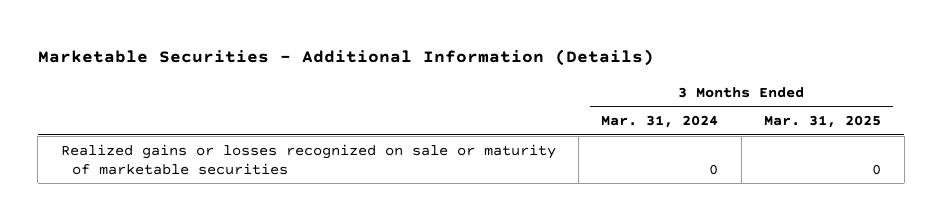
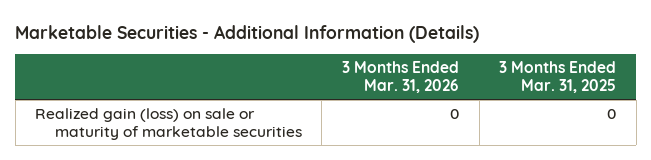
- | 3 Months Ended Mar. 31, 2024 | 3 Months Ended Mar. 31, 2025
+ | 3 Months Ended Mar. 31, 2026 | 3 Months Ended Mar. 31, 2025
- Realized gains or losses recognized on sale or maturity of marketable securities | 0 | 0
+ Realized gain (loss) on sale or maturity of marketable securities | 0 | 0

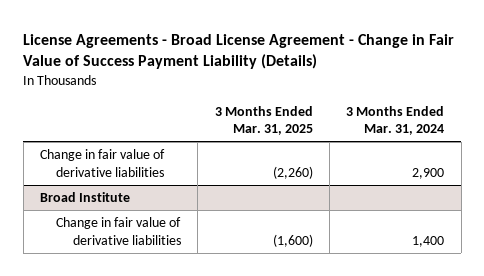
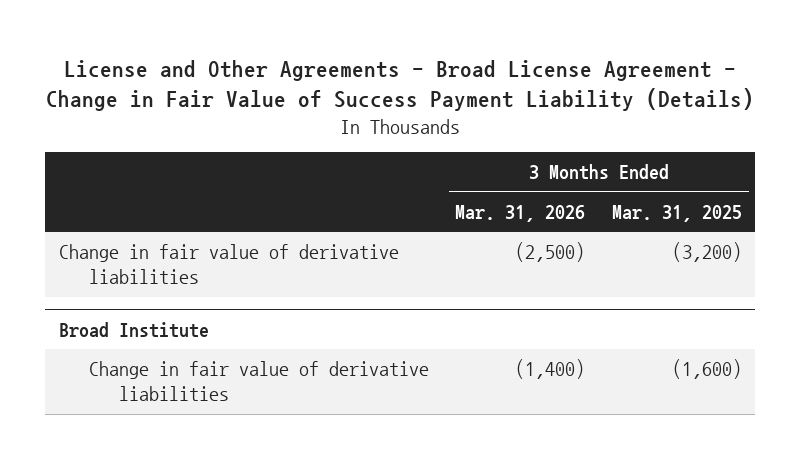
- License Agreements - Broad License Agreement - Change in Fair Value of Success Payment Liability (Details)
+ License and Other Agreements - Broad License Agreement - Change in Fair Value of Success Payment Liability (Details)
- | 3 Months Ended Mar. 31, 2025 | 3 Months Ended Mar. 31, 2024
+ | 3 Months Ended Mar. 31, 2026 | 3 Months Ended Mar. 31, 2025
- Change in fair value of derivative liabilities | (2,260) | 2,900
+ Change in fair value of derivative liabilities | (2,500) | (3,200)

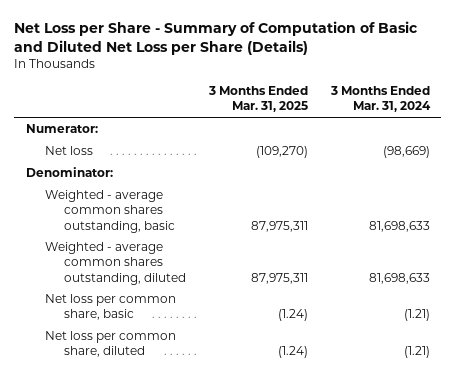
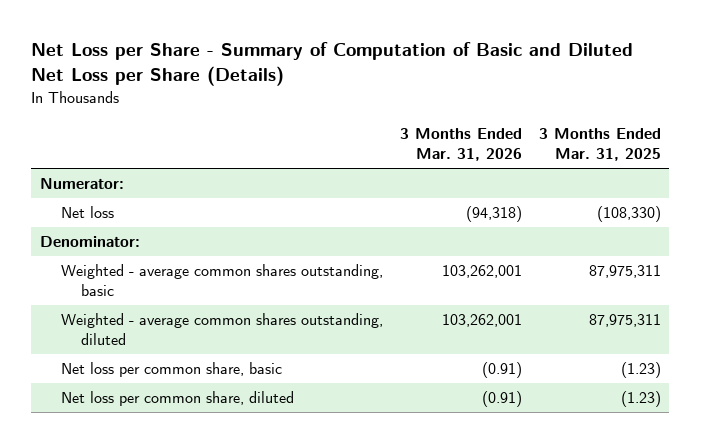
- | 3 Months Ended Mar. 31, 2025 | 3 Months Ended Mar. 31, 2024
+ | 3 Months Ended Mar. 31, 2026 | 3 Months Ended Mar. 31, 2025
- Net loss | (109,270) | (98,669)
+ Net loss | (94,318) | (108,330)
- Net loss per common share, basic | (1.24) | (1.21)
- Net loss per common share, diluted | (1.24) | (1.21)
+ Net loss per common share, basic | (0.91) | (1.23)
+ Net loss per common share, diluted | (0.91) | (1.23)

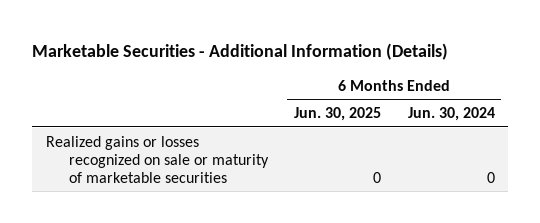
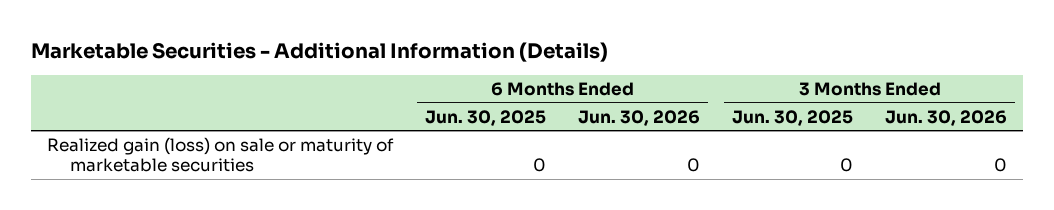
- | 6 Months Ended Jun. 30, 2025 | 6 Months Ended Jun. 30, 2024
+ | 6 Months Ended Jun. 30, 2025 | 6 Months Ended Jun. 30, 2026 | 3 Months Ended Jun. 30, 2025 | 3 Months Ended Jun. 30, 2026
- Realized gains or losses recognized on sale or maturity of marketable securities | 0 | 0
+ Realized gain (loss) on sale or maturity of marketable securities | 0 | 0 | 0 | 0

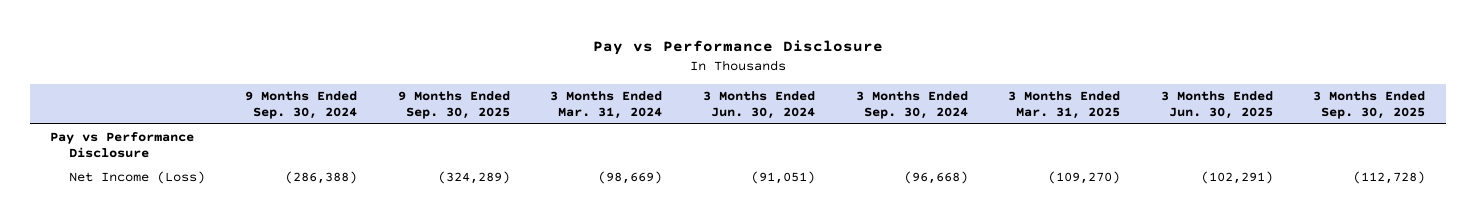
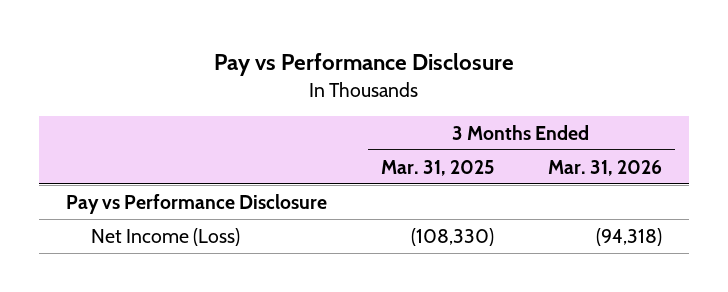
- | 9 Months Ended Sep. 30, 2024 | 9 Months Ended Sep. 30, 2025 | 3 Months Ended Mar. 31, 2024 | 3 Months Ended Jun. 30, 2024 | 3 Months Ended Sep. 30, 2024 | 3 Months Ended Mar. 31, 2025 | 3 Months Ended Jun. 30, 2025 | 3 Months Ended Sep. 30, 2025
+ | 3 Months Ended Mar. 31, 2025 | 3 Months Ended Mar. 31, 2026
- Net Income (Loss) | (286,388) | (324,289) | (98,669) | (91,051) | (96,668) | (109,270) | (102,291) | (112,728)
+ Net Income (Loss) | (108,330) | (94,318)

